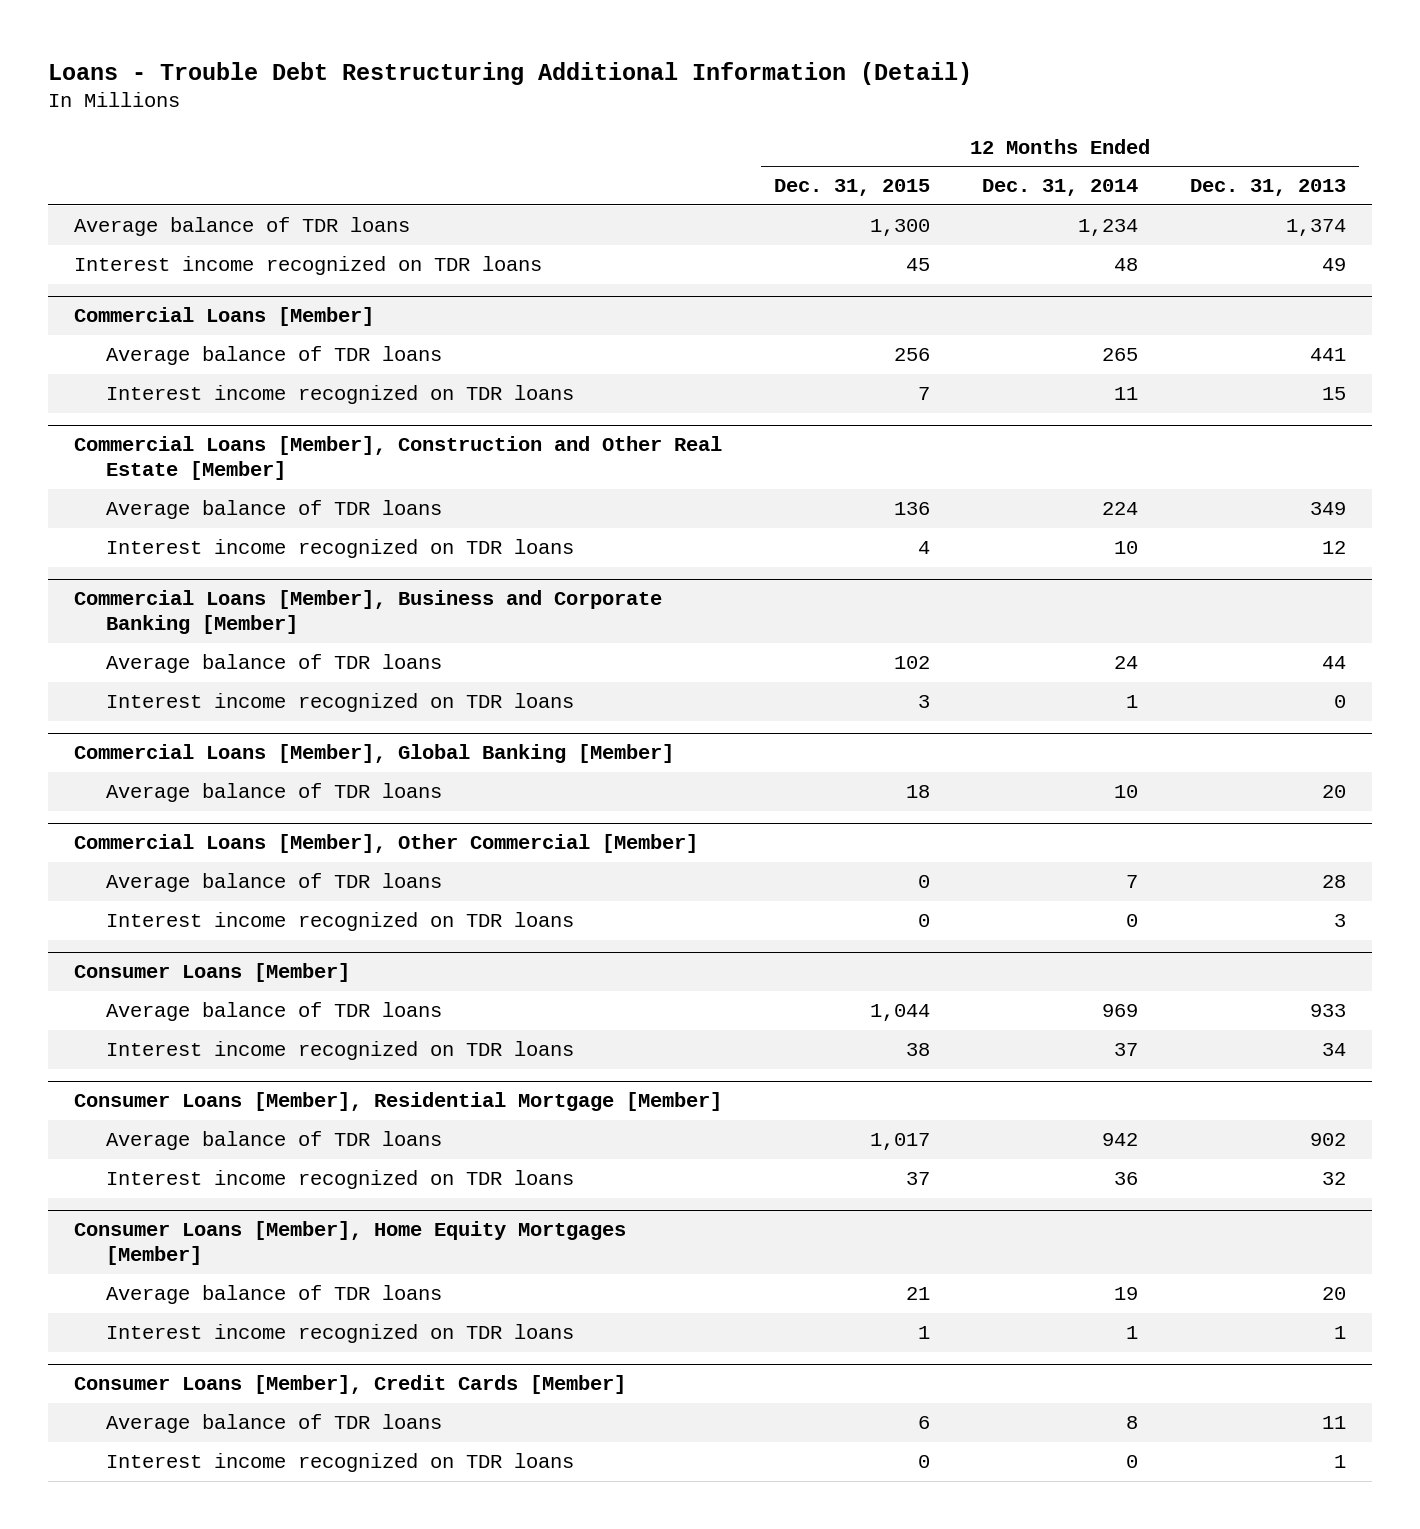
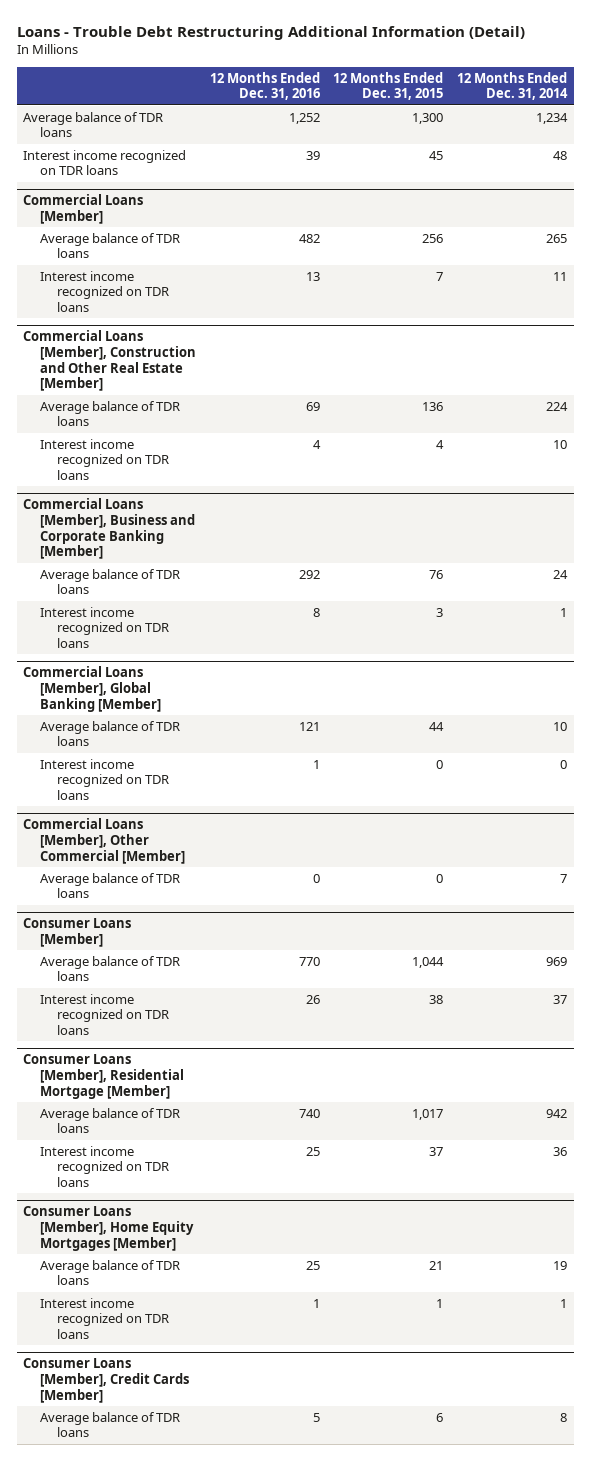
- | 12 Months Ended Dec. 31, 2015 | 12 Months Ended Dec. 31, 2014 | 12 Months Ended Dec. 31, 2013
+ | 12 Months Ended Dec. 31, 2016 | 12 Months Ended Dec. 31, 2015 | 12 Months Ended Dec. 31, 2014
@ Commercial Loans [Member], Business and Corporate Banking [Member]
- Average balance of TDR loans | 102 | 24 | 44
+ Average balance of TDR loans | 292 | 76 | 24
@ Commercial Loans [Member], Global Banking [Member]
- Average balance of TDR loans | 18 | 10 | 20
+ Average balance of TDR loans | 121 | 44 | 10
+ Interest income recognized on TDR loans | 1 | 0 | 0
@ Commercial Loans [Member], Other Commercial [Member]
- Interest income recognized on TDR loans | 0 | 0 | 3
@ Consumer Loans [Member], Credit Cards [Member]
- Interest income recognized on TDR loans | 0 | 0 | 1

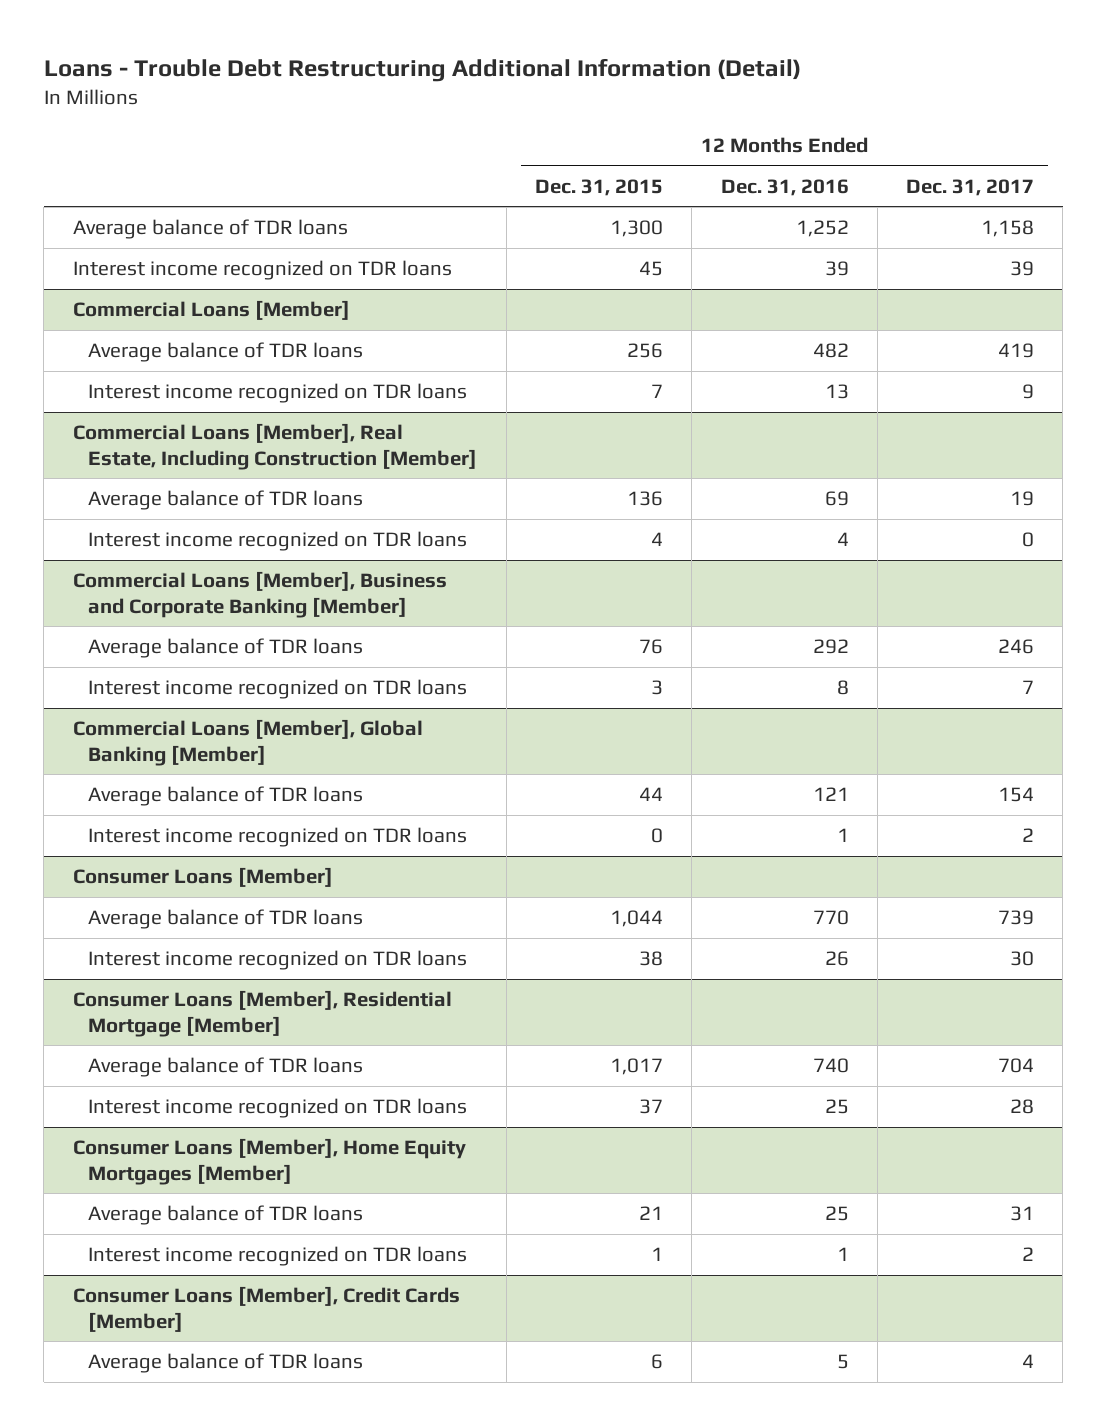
- | 12 Months Ended Dec. 31, 2016 | 12 Months Ended Dec. 31, 2015 | 12 Months Ended Dec. 31, 2014
+ | 12 Months Ended Dec. 31, 2015 | 12 Months Ended Dec. 31, 2016 | 12 Months Ended Dec. 31, 2017
- Commercial Loans [Member], Construction and Other Real Estate [Member]
+ Commercial Loans [Member], Real Estate, Including Construction [Member]
- Commercial Loans [Member], Other Commercial [Member]
- Average balance of TDR loans | 0 | 0 | 7

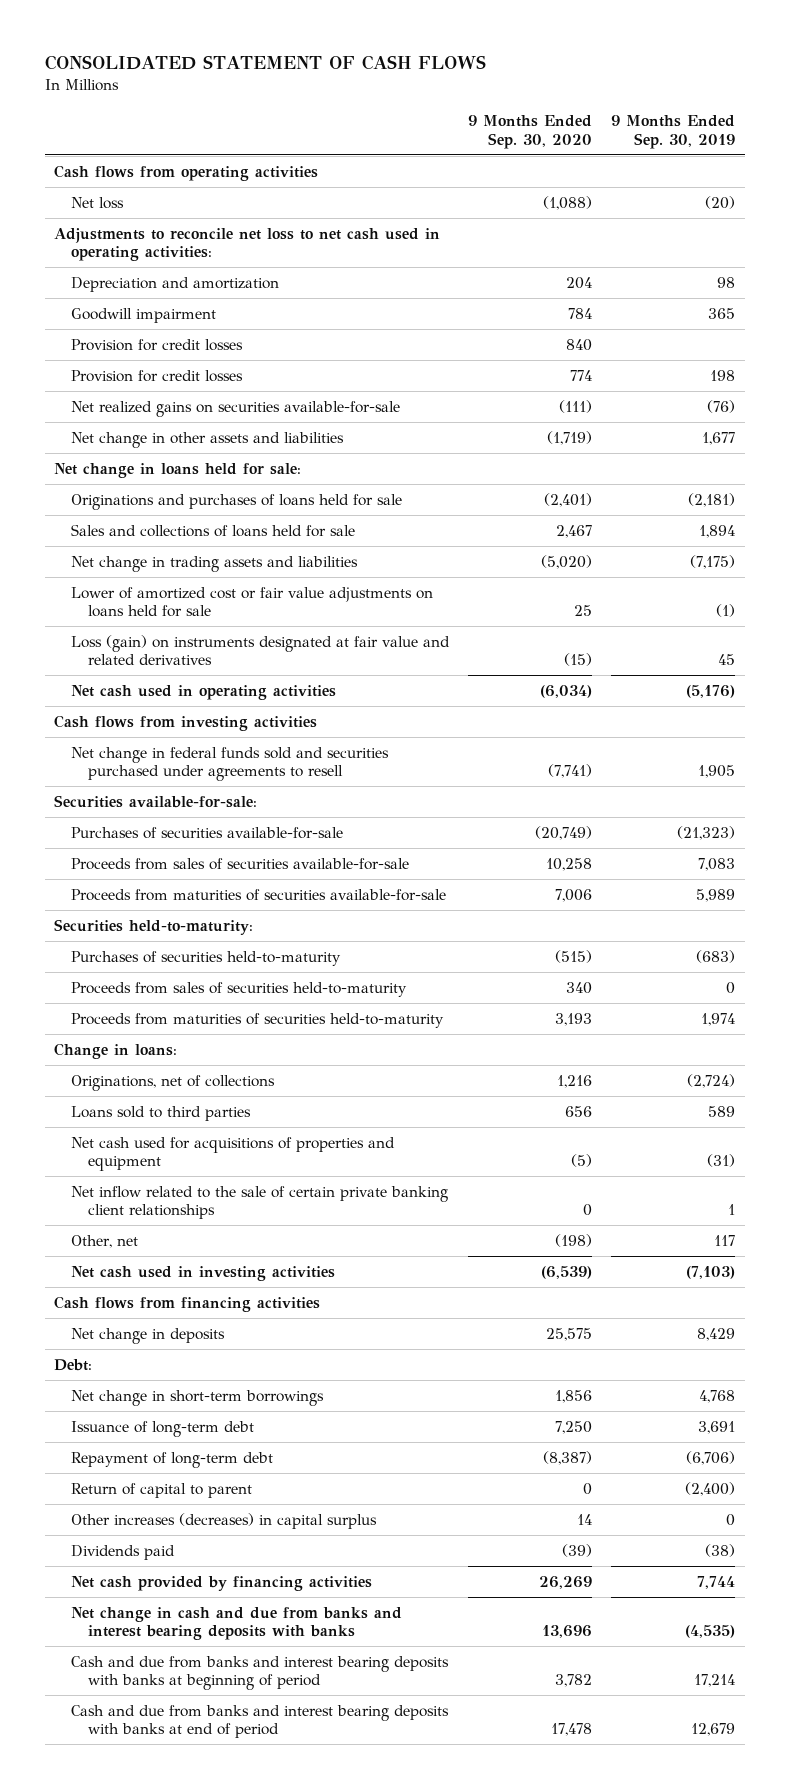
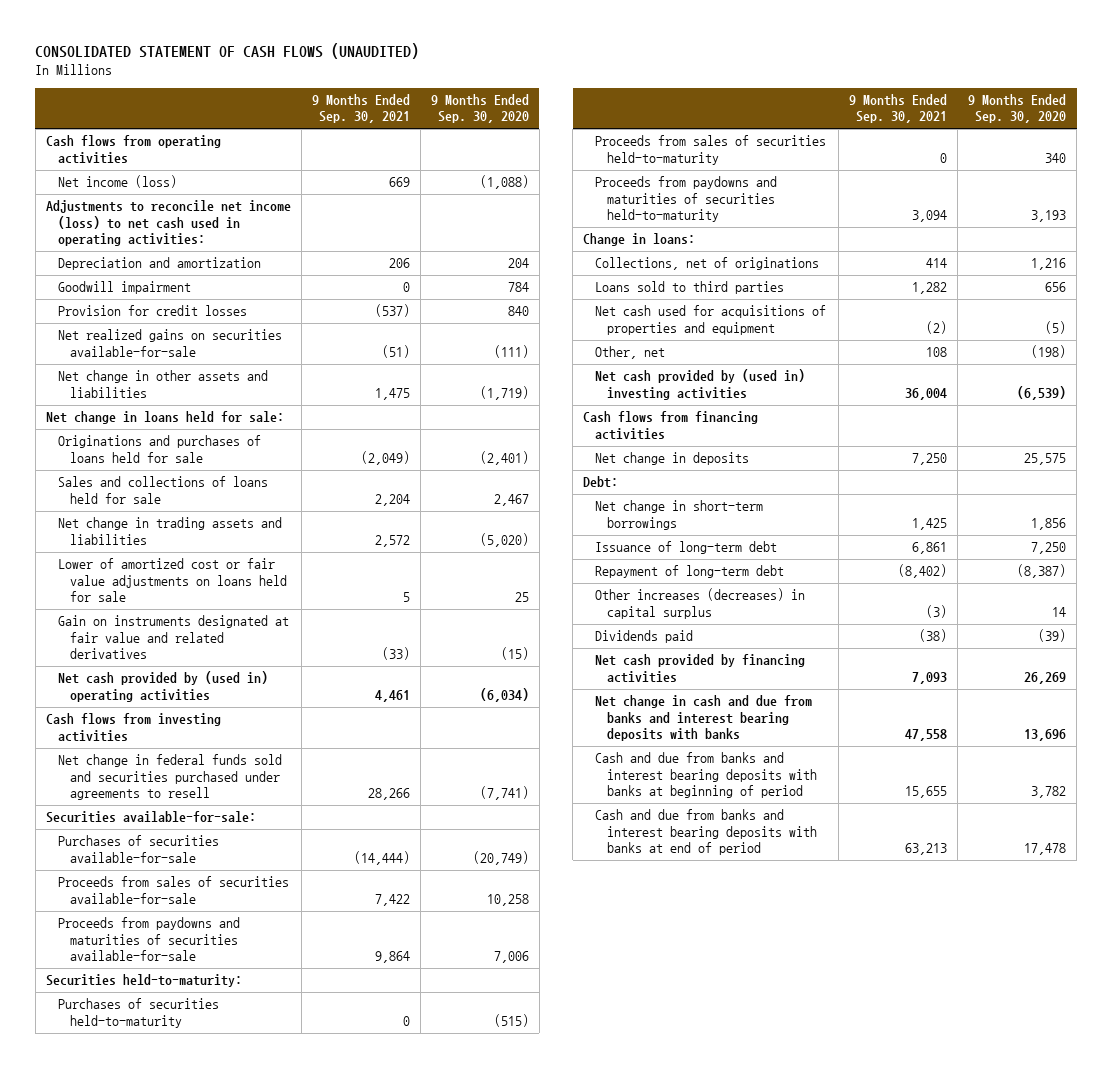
- CONSOLIDATED STATEMENT OF CASH FLOWS
+ CONSOLIDATED STATEMENT OF CASH FLOWS (UNAUDITED)
- | 9 Months Ended Sep. 30, 2020 | 9 Months Ended Sep. 30, 2019
+ | 9 Months Ended Sep. 30, 2021 | 9 Months Ended Sep. 30, 2020
- Net loss | (1,088) | (20)
- Adjustments to reconcile net loss to net cash used in operating activities:
+ Net income (loss) | 669 | (1,088)
+ Adjustments to reconcile net income (loss) to net cash used in operating activities:
- Provision for credit losses | 774 | 198
- Loss (gain) on instruments designated at fair value and related derivatives | (15) | 45
- Net cash used in operating activities | (6,034) | (5,176)
+ Gain on instruments designated at fair value and related derivatives | (33) | (15)
+ Net cash provided by (used in) operating activities | 4,461 | (6,034)
- Proceeds from maturities of securities available-for-sale | 7,006 | 5,989
+ Proceeds from paydowns and maturities of securities available-for-sale | 9,864 | 7,006
- Proceeds from maturities of securities held-to-maturity | 3,193 | 1,974
+ Proceeds from paydowns and maturities of securities held-to-maturity | 3,094 | 3,193
- Originations, net of collections | 1,216 | (2,724)
+ Collections, net of originations | 414 | 1,216
- Net inflow related to the sale of certain private banking client relationships | 0 | 1
- Net cash used in investing activities | (6,539) | (7,103)
+ Net cash provided by (used in) investing activities | 36,004 | (6,539)
- Return of capital to parent | 0 | (2,400)

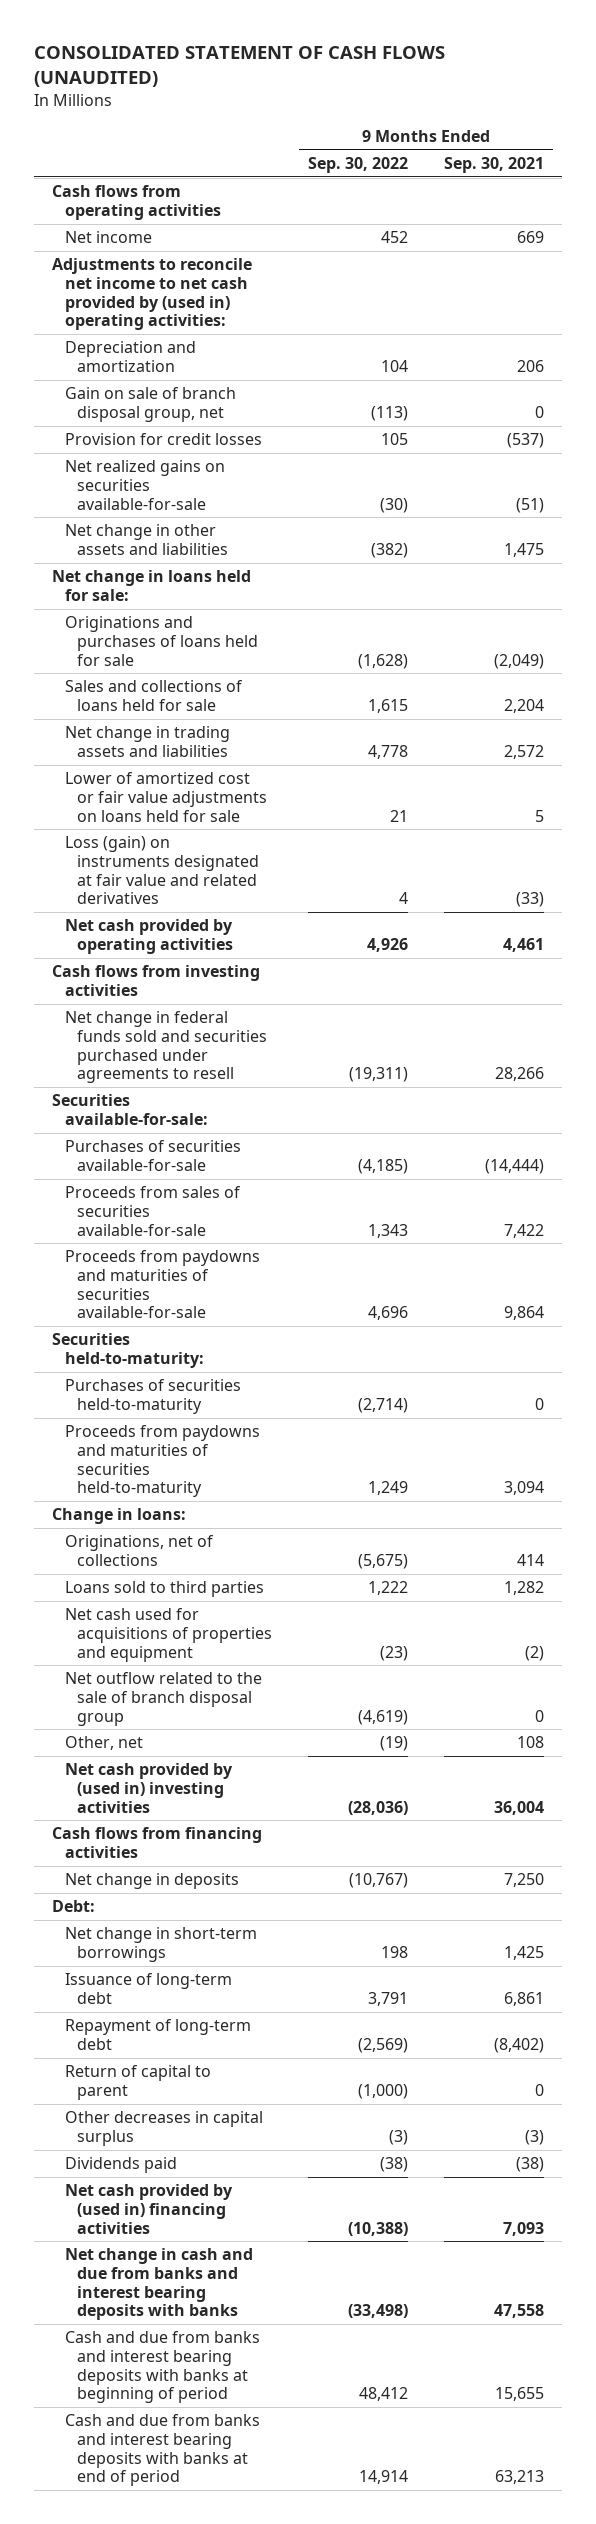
- | 9 Months Ended Sep. 30, 2021 | 9 Months Ended Sep. 30, 2020
+ | 9 Months Ended Sep. 30, 2022 | 9 Months Ended Sep. 30, 2021
- Net income (loss) | 669 | (1,088)
- Adjustments to reconcile net income (loss) to net cash used in operating activities:
+ Net income | 452 | 669
+ Adjustments to reconcile net income to net cash provided by (used in) operating activities:
- Goodwill impairment | 0 | 784
+ Gain on sale of branch disposal group, net | (113) | 0
- Gain on instruments designated at fair value and related derivatives | (33) | (15)
- Net cash provided by (used in) operating activities | 4,461 | (6,034)
+ Loss (gain) on instruments designated at fair value and related derivatives | 4 | (33)
+ Net cash provided by operating activities | 4,926 | 4,461
- Proceeds from sales of securities held-to-maturity | 0 | 340
- Collections, net of originations | 414 | 1,216
+ Originations, net of collections | (5,675) | 414
+ Net outflow related to the sale of branch disposal group | (4,619) | 0
- Other increases (decreases) in capital surplus | (3) | 14
+ Return of capital to parent | (1,000) | 0
+ Other decreases in capital surplus | (3) | (3)
- Net cash provided by financing activities | 7,093 | 26,269
+ Net cash provided by (used in) financing activities | (10,388) | 7,093

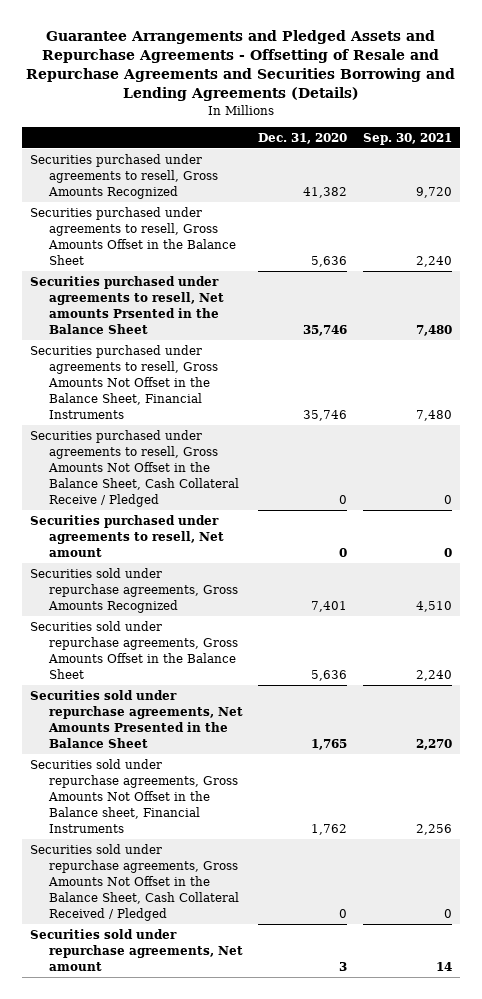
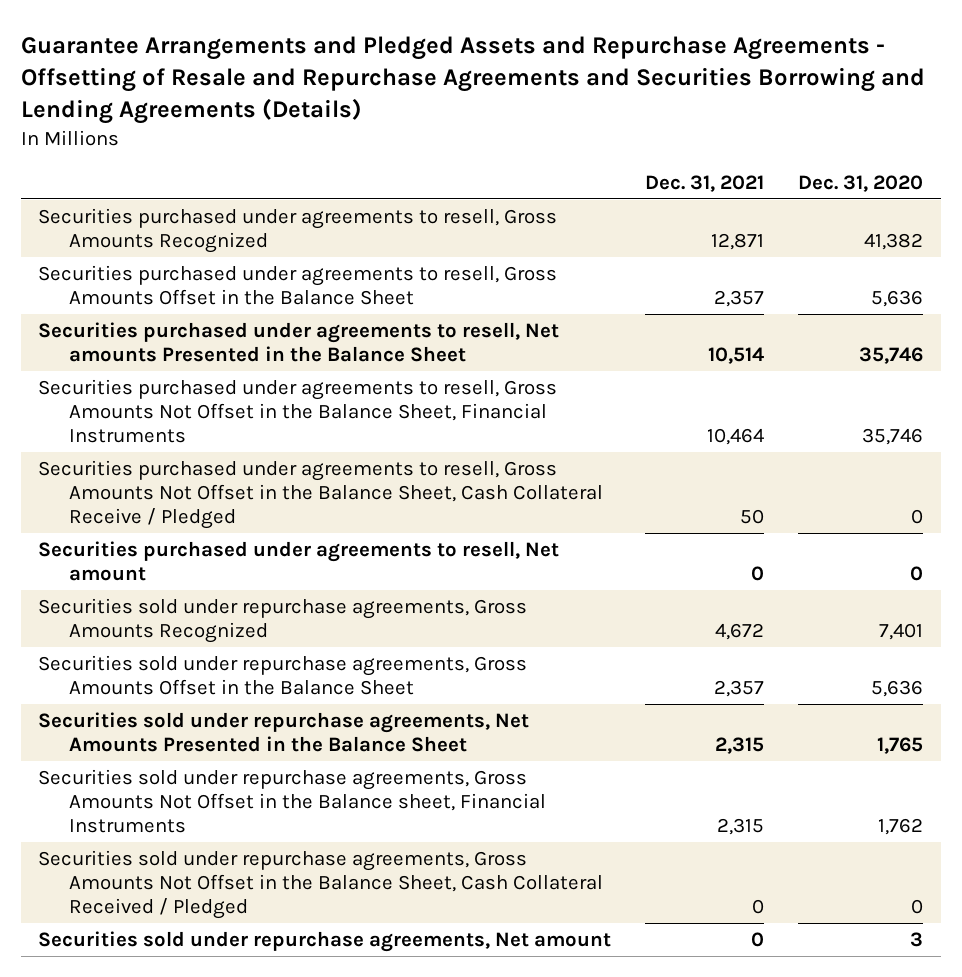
- | Dec. 31, 2020 | Sep. 30, 2021
+ | Dec. 31, 2021 | Dec. 31, 2020
- Securities purchased under agreements to resell, Net amounts Prsented in the Balance Sheet | 35,746 | 7,480
+ Securities purchased under agreements to resell, Net amounts Presented in the Balance Sheet | 10,514 | 35,746

